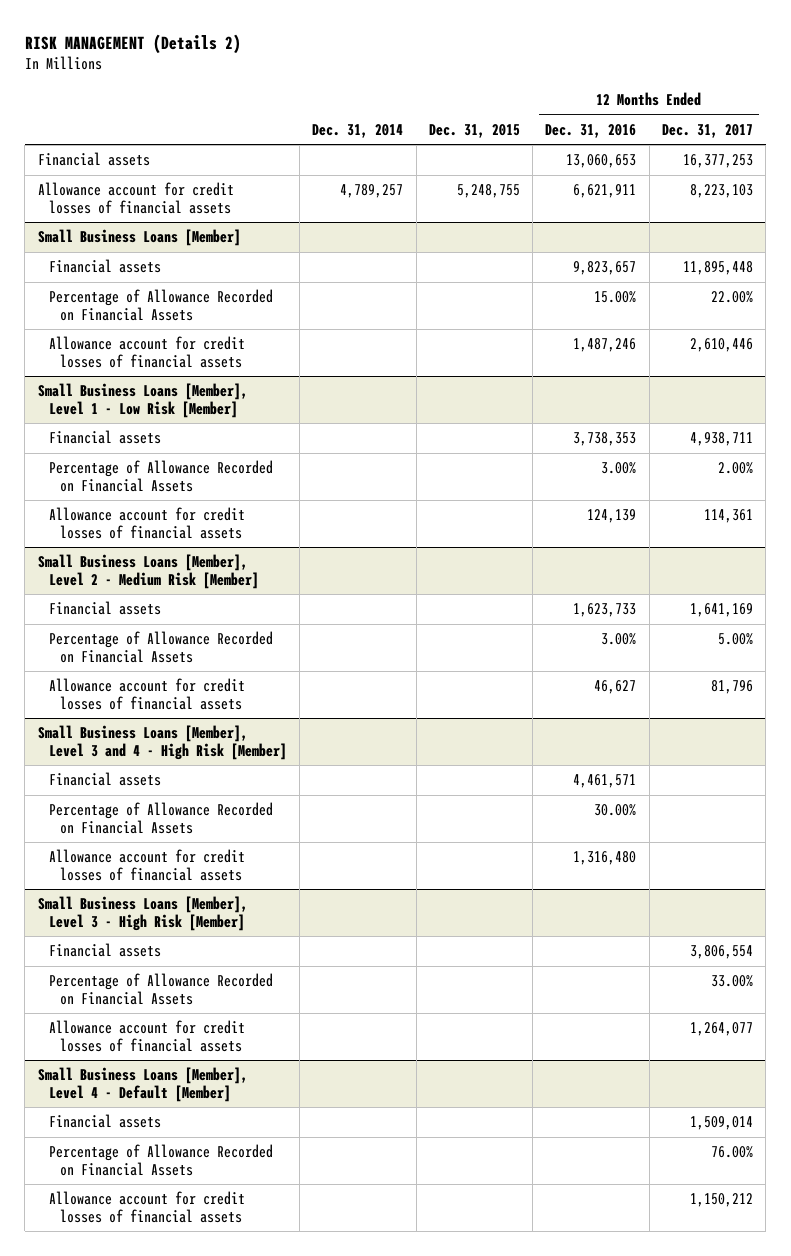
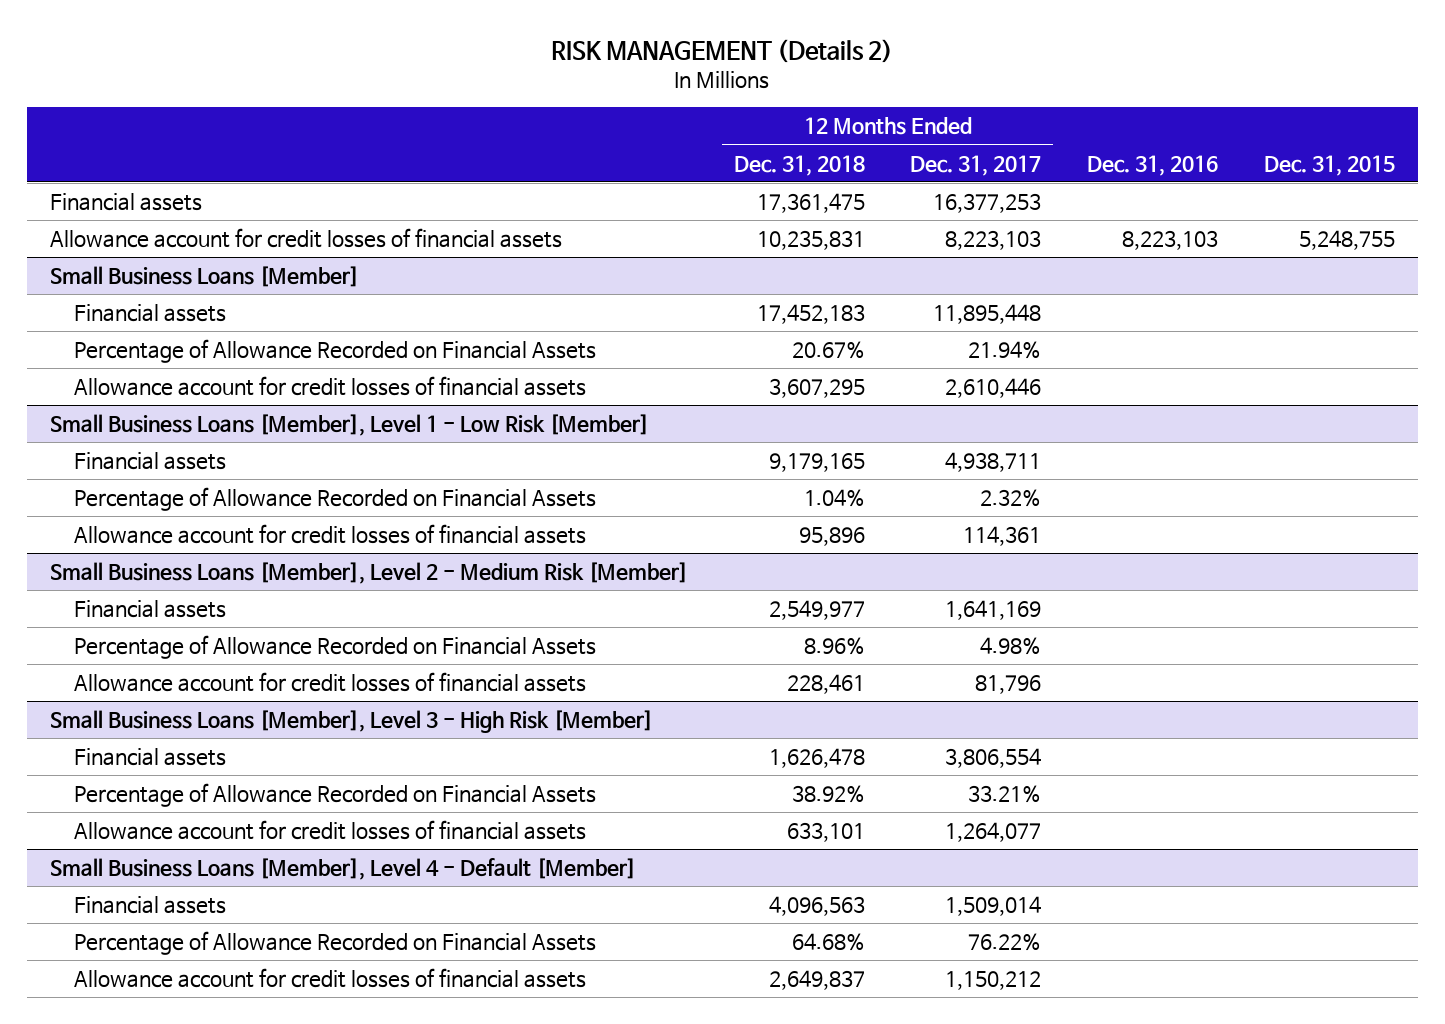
- | Dec. 31, 2014 | Dec. 31, 2015 | 12 Months Ended Dec. 31, 2016 | 12 Months Ended Dec. 31, 2017
+ | 12 Months Ended Dec. 31, 2018 | 12 Months Ended Dec. 31, 2017 | Dec. 31, 2016 | Dec. 31, 2015
@ Small Business Loans [Member]
- Percentage of Allowance Recorded on Financial Assets | | | 15.00% | 22.00%
+ Percentage of Allowance Recorded on Financial Assets | 20.67% | 21.94% | |
@ Small Business Loans [Member], Level 1 - Low Risk [Member]
- Percentage of Allowance Recorded on Financial Assets | | | 3.00% | 2.00%
+ Percentage of Allowance Recorded on Financial Assets | 1.04% | 2.32% | |
@ Small Business Loans [Member], Level 2 - Medium Risk [Member]
- Percentage of Allowance Recorded on Financial Assets | | | 3.00% | 5.00%
+ Percentage of Allowance Recorded on Financial Assets | 8.96% | 4.98% | |
- Small Business Loans [Member], Level 3 and 4 - High Risk [Member]
- Financial assets | | | 4,461,571 |
- Percentage of Allowance Recorded on Financial Assets | | | 30.00% |
- Allowance account for credit losses of financial assets | | | 1,316,480 |
@ Small Business Loans [Member], Level 3 - High Risk [Member]
- Percentage of Allowance Recorded on Financial Assets | | | | 33.00%
+ Percentage of Allowance Recorded on Financial Assets | 38.92% | 33.21% | |
@ Small Business Loans [Member], Level 4 - Default [Member]
- Percentage of Allowance Recorded on Financial Assets | | | | 76.00%
+ Percentage of Allowance Recorded on Financial Assets | 64.68% | 76.22% | |

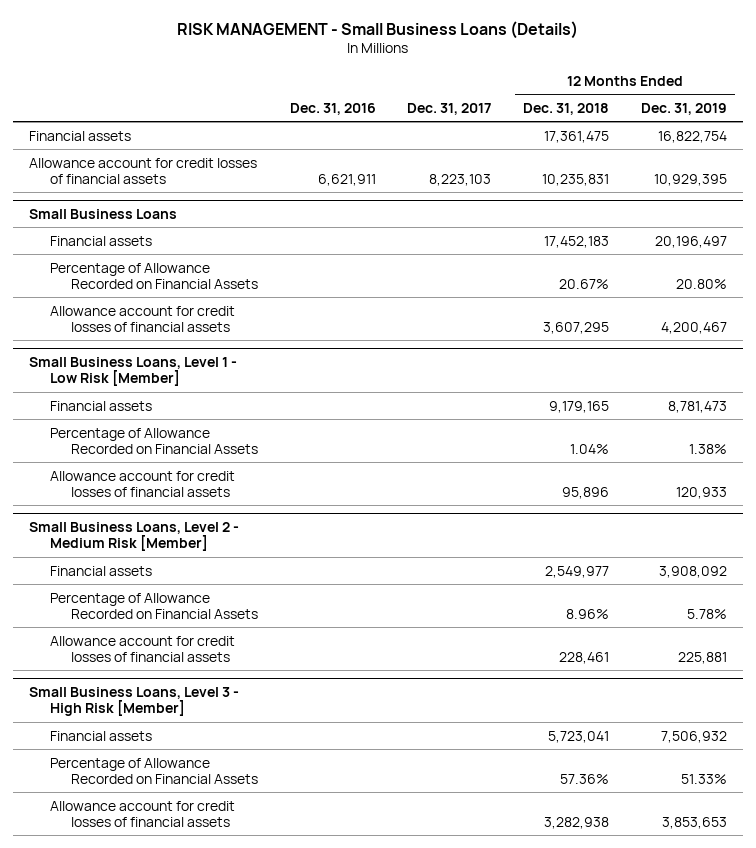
- RISK MANAGEMENT (Details 2)
+ RISK MANAGEMENT - Small Business Loans (Details)
- | 12 Months Ended Dec. 31, 2018 | 12 Months Ended Dec. 31, 2017 | Dec. 31, 2016 | Dec. 31, 2015
+ | Dec. 31, 2016 | Dec. 31, 2017 | 12 Months Ended Dec. 31, 2018 | 12 Months Ended Dec. 31, 2019
- Allowance account for credit losses of financial assets | 10,235,831 | 8,223,103 | 8,223,103 | 5,248,755
- Small Business Loans [Member]
+ Allowance account for credit losses of financial assets | 6,621,911 | 8,223,103 | 10,235,831 | 10,929,395
+ Small Business Loans
- Small Business Loans [Member], Level 1 - Low Risk [Member]
+ Small Business Loans, Level 1 - Low Risk [Member]
- Small Business Loans [Member], Level 2 - Medium Risk [Member]
+ Small Business Loans, Level 2 - Medium Risk [Member]
- Small Business Loans [Member], Level 3 - High Risk [Member]
- Financial assets | 1,626,478 | 3,806,554 | |
- Percentage of Allowance Recorded on Financial Assets | 38.92% | 33.21% | |
- Allowance account for credit losses of financial assets | 633,101 | 1,264,077 | |
- Small Business Loans [Member], Level 4 - Default [Member]
- Financial assets | 4,096,563 | 1,509,014 | |
- Percentage of Allowance Recorded on Financial Assets | 64.68% | 76.22% | |
- Allowance account for credit losses of financial assets | 2,649,837 | 1,150,212 | |
+ Small Business Loans, Level 3 - High Risk [Member]
+ Financial assets | | | 5,723,041 | 7,506,932
+ Percentage of Allowance Recorded on Financial Assets | | | 57.36% | 51.33%
+ Allowance account for credit losses of financial assets | | | 3,282,938 | 3,853,653

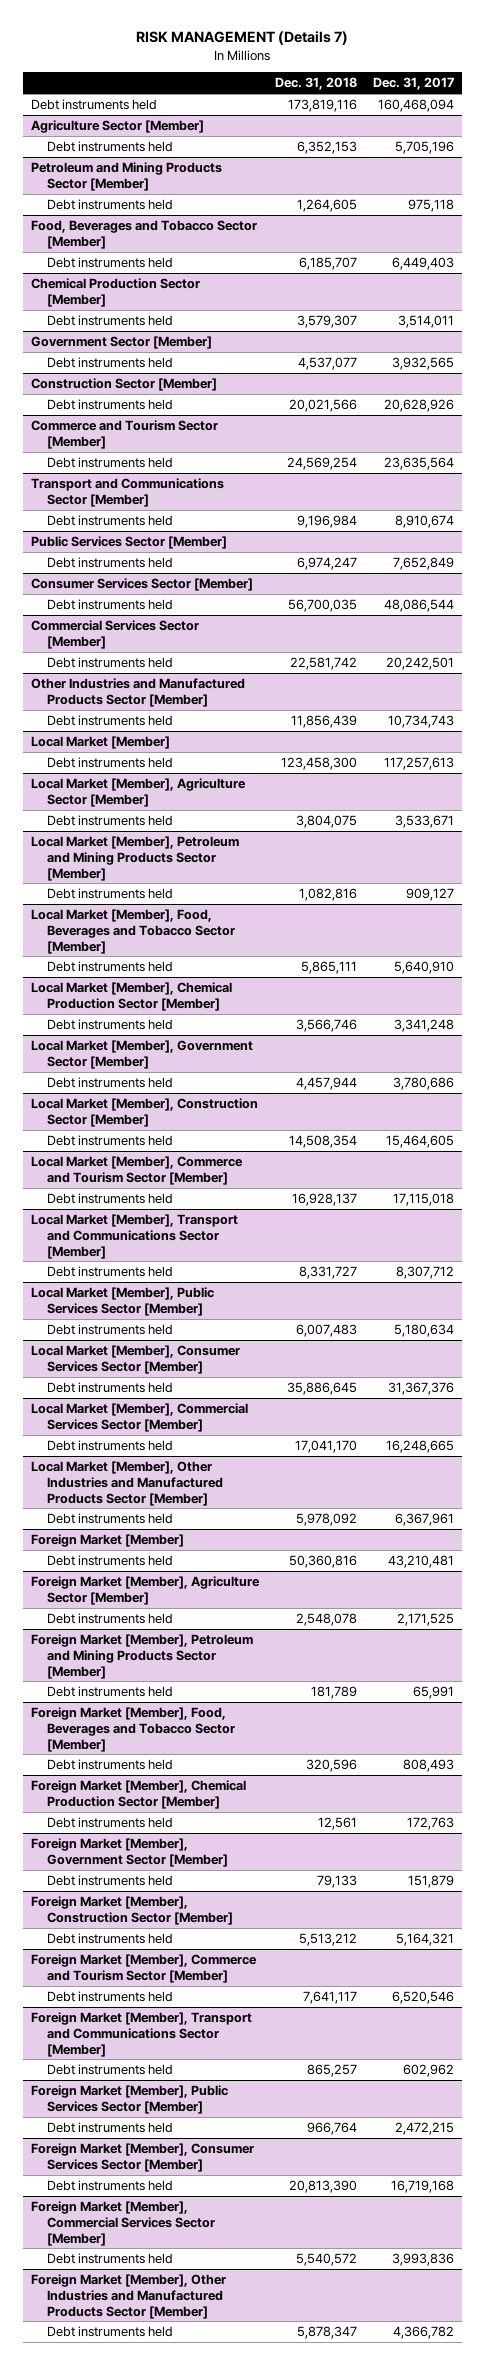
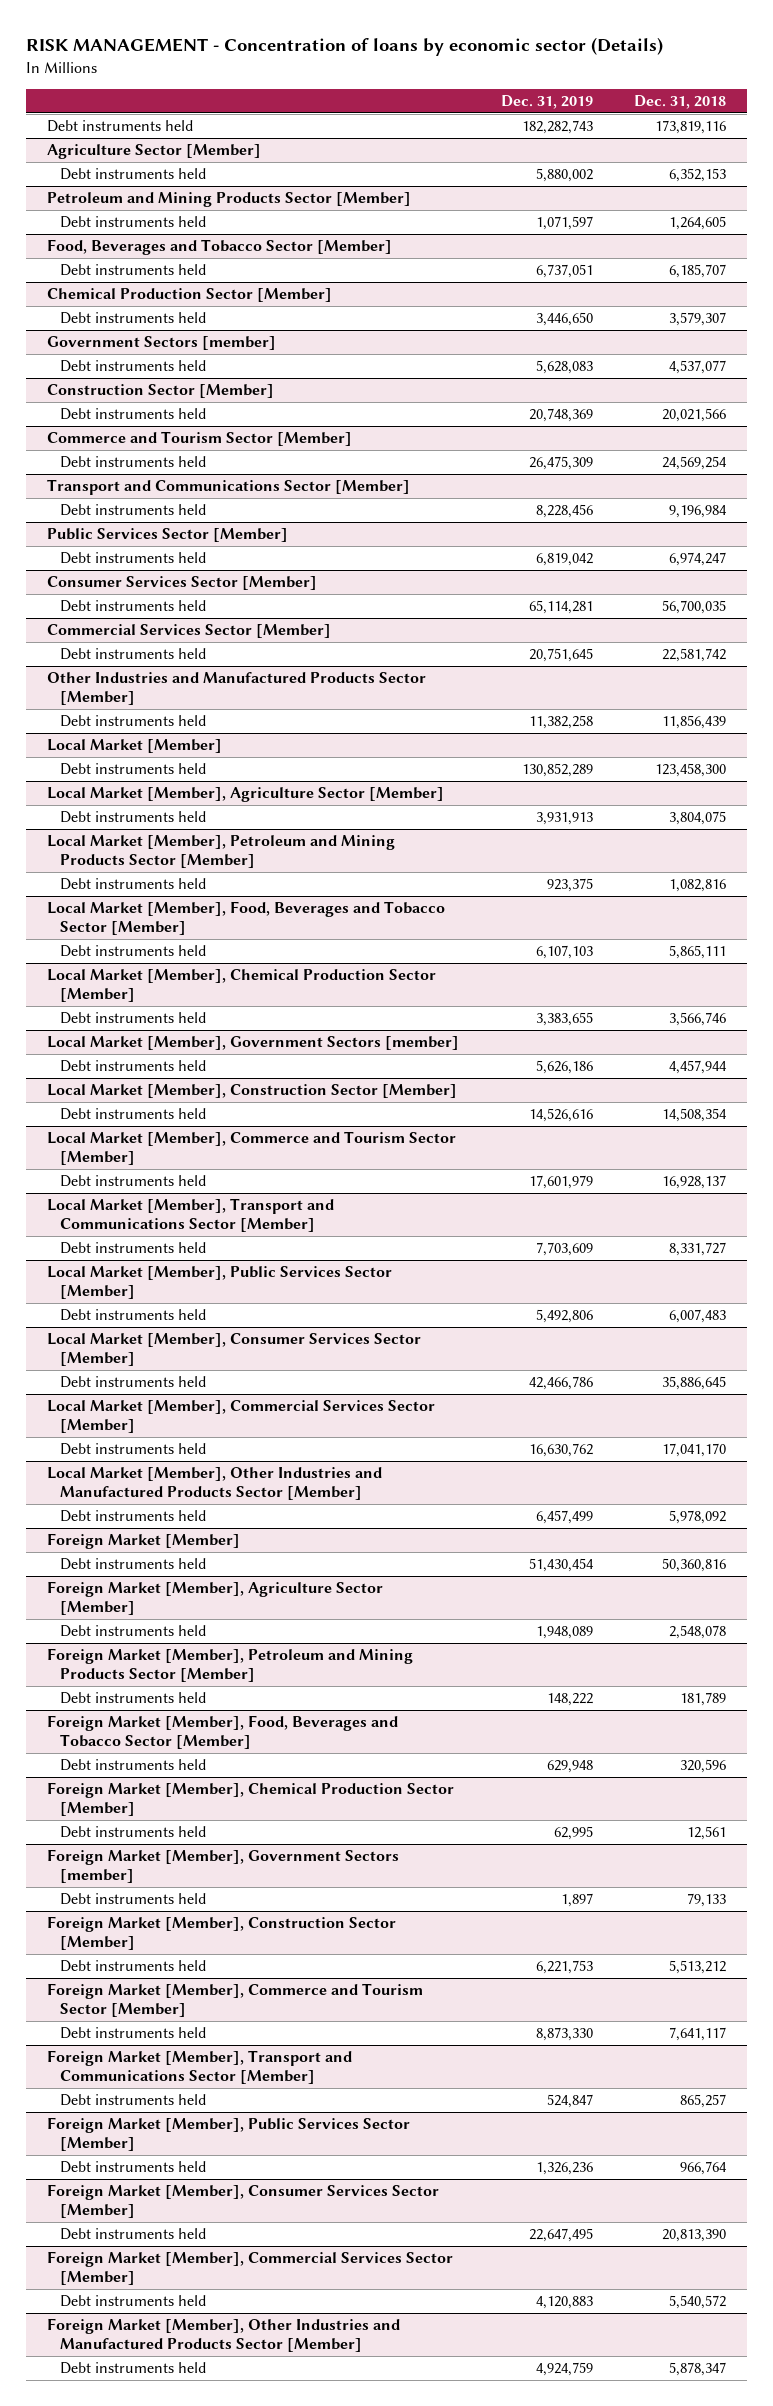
- RISK MANAGEMENT (Details 7)
+ RISK MANAGEMENT - Concentration of loans by economic sector (Details)
- | Dec. 31, 2018 | Dec. 31, 2017
+ | Dec. 31, 2019 | Dec. 31, 2018
- Government Sector [Member]
+ Government Sectors [member]
- Local Market [Member], Government Sector [Member]
+ Local Market [Member], Government Sectors [member]
- Foreign Market [Member], Government Sector [Member]
+ Foreign Market [Member], Government Sectors [member]

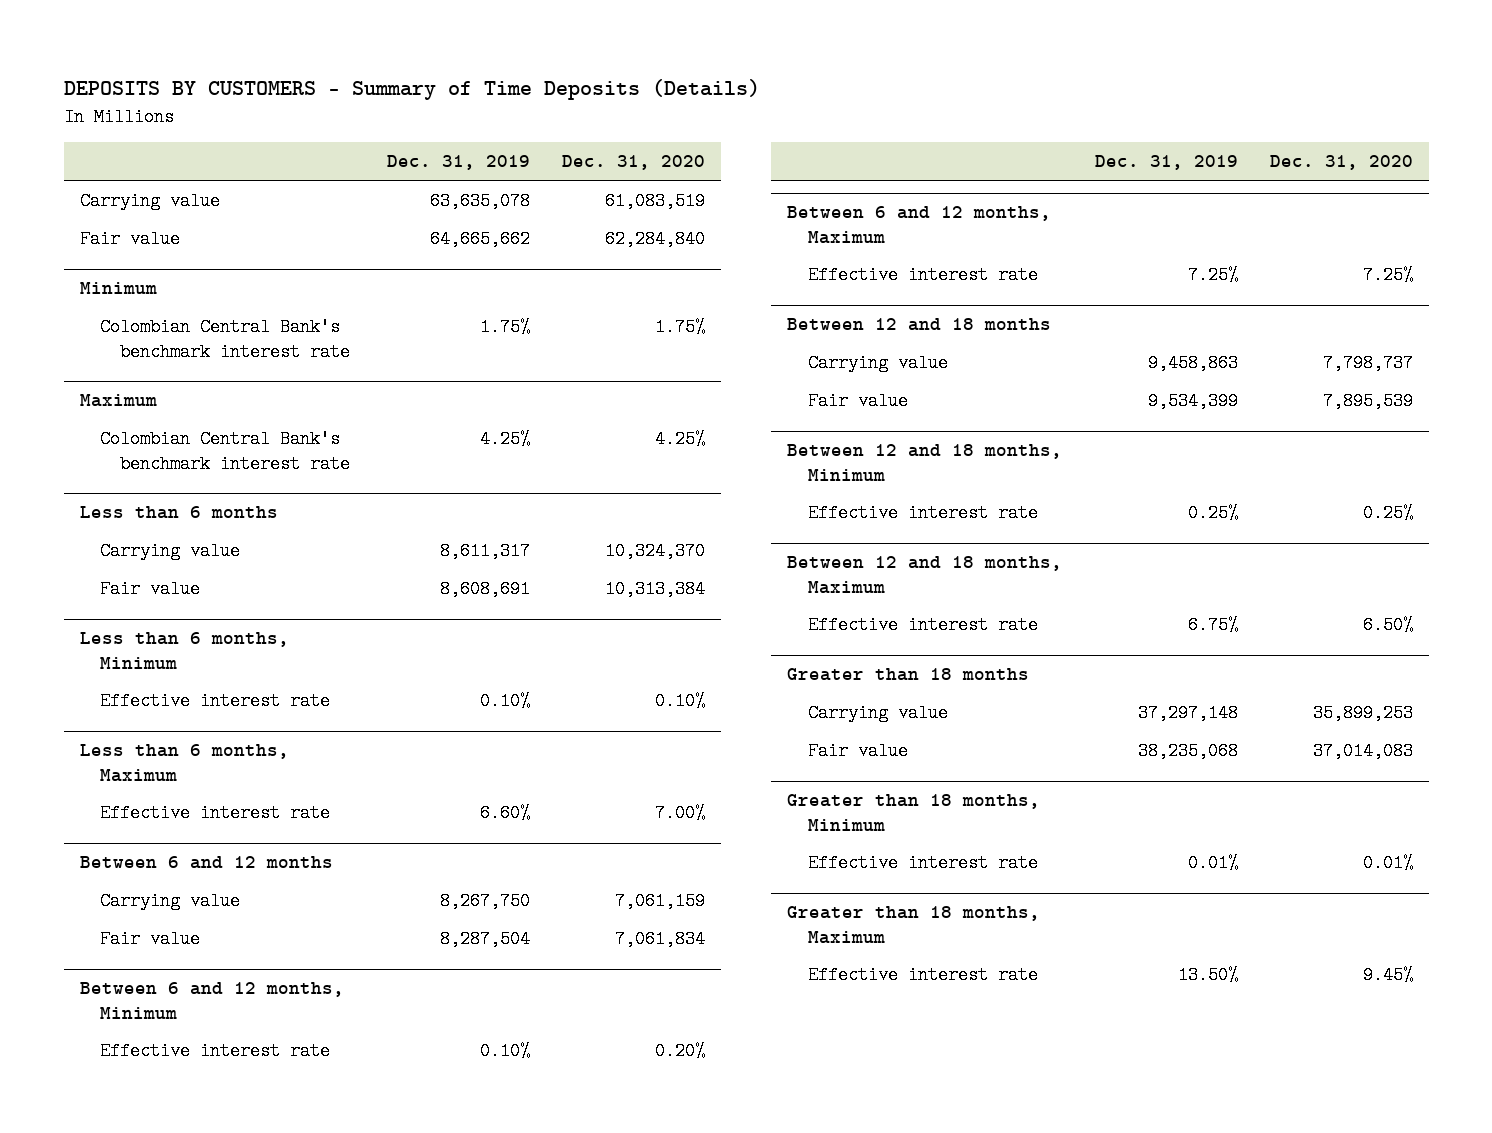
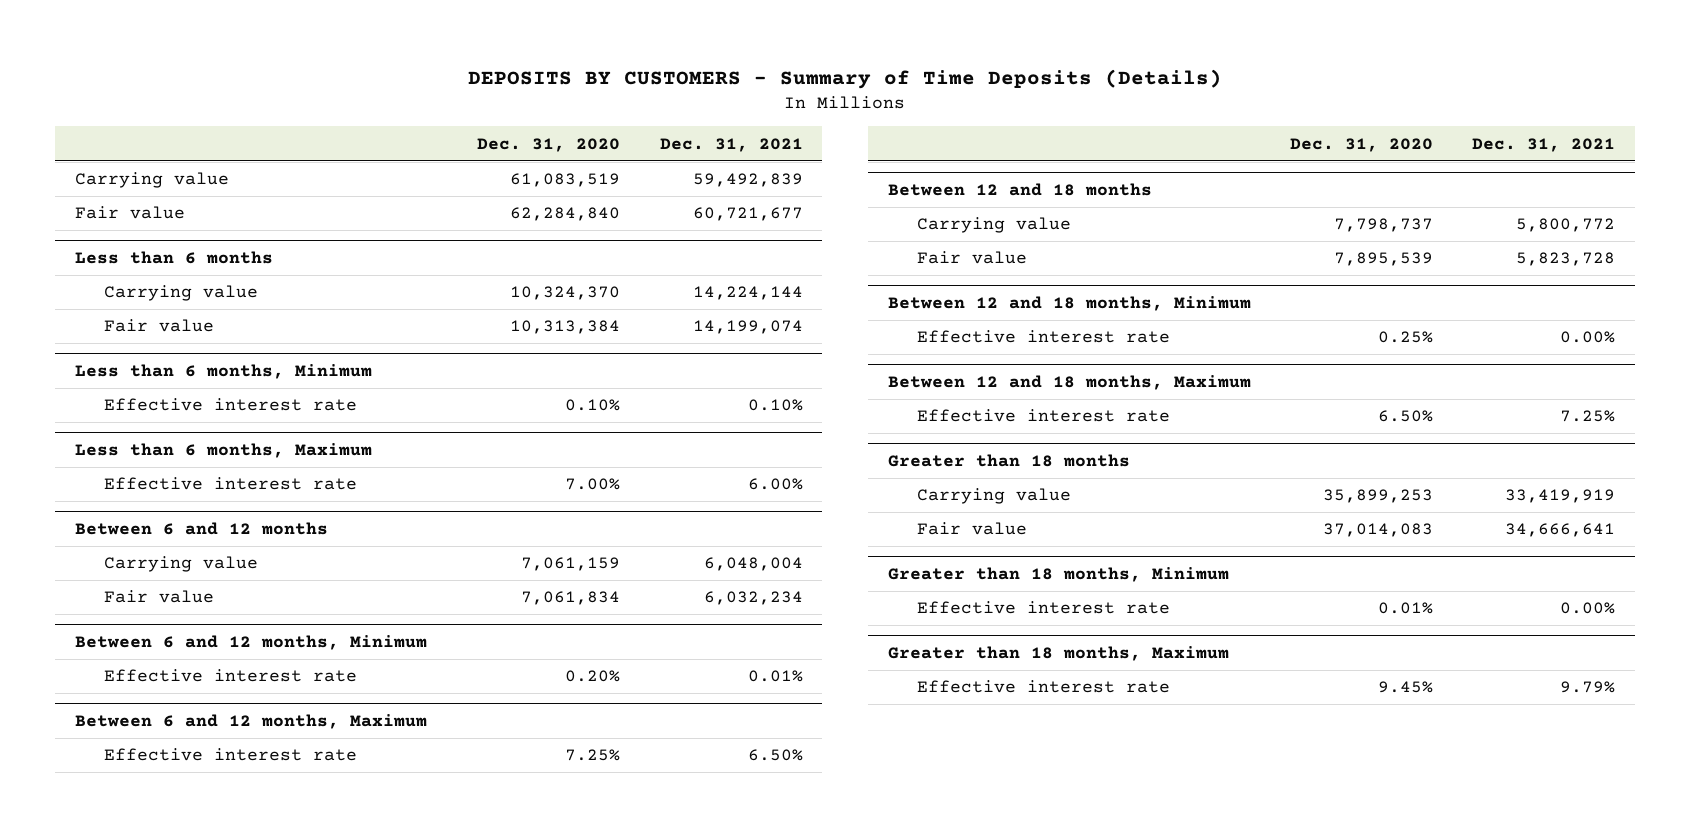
- | Dec. 31, 2019 | Dec. 31, 2020
+ | Dec. 31, 2020 | Dec. 31, 2021
- Minimum
- Colombian Central Bank's benchmark interest rate | 1.75% | 1.75%
- Maximum
- Colombian Central Bank's benchmark interest rate | 4.25% | 4.25%

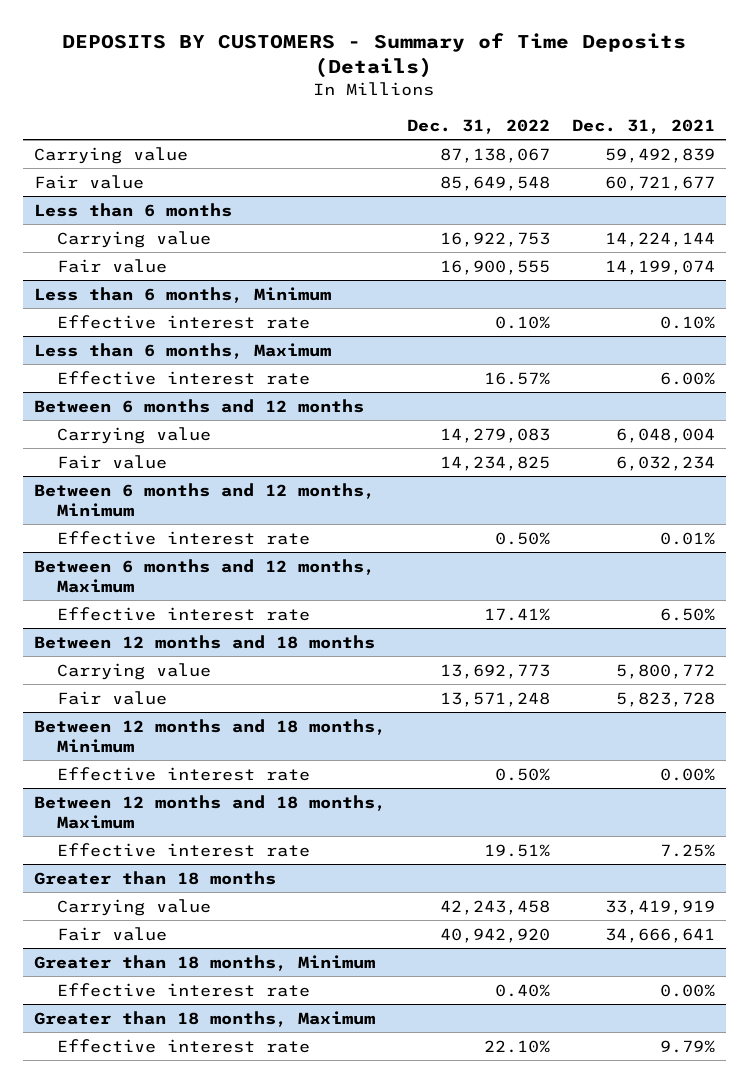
- | Dec. 31, 2020 | Dec. 31, 2021
+ | Dec. 31, 2022 | Dec. 31, 2021
- Between 6 and 12 months
+ Between 6 months and 12 months
- Between 6 and 12 months, Minimum
+ Between 6 months and 12 months, Minimum
- Between 6 and 12 months, Maximum
+ Between 6 months and 12 months, Maximum
- Between 12 and 18 months
+ Between 12 months and 18 months
- Between 12 and 18 months, Minimum
+ Between 12 months and 18 months, Minimum
- Between 12 and 18 months, Maximum
+ Between 12 months and 18 months, Maximum

